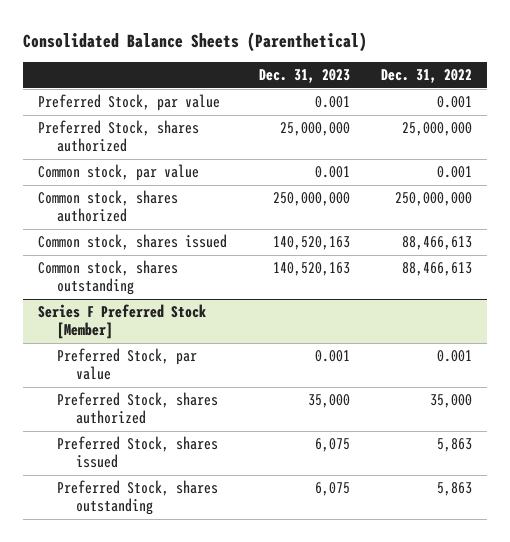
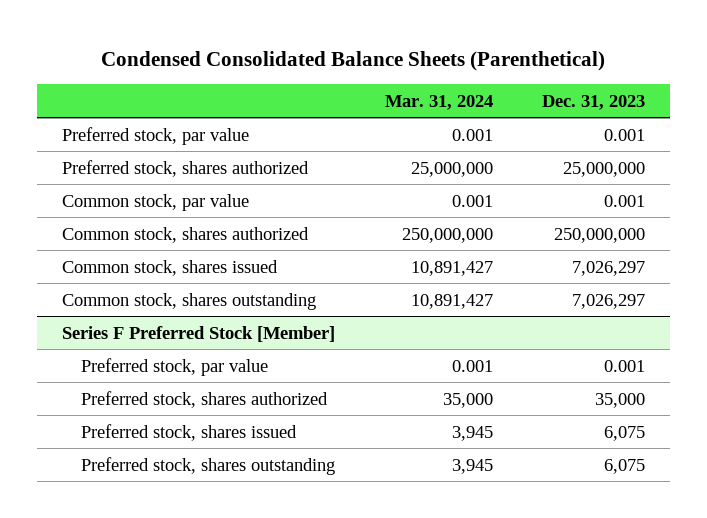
- Consolidated Balance Sheets (Parenthetical)
+ Condensed Consolidated Balance Sheets (Parenthetical)
- | Dec. 31, 2023 | Dec. 31, 2022
+ | Mar. 31, 2024 | Dec. 31, 2023
- Preferred Stock, par value | 0.001 | 0.001
- Preferred Stock, shares authorized | 25,000,000 | 25,000,000
+ Preferred stock, par value | 0.001 | 0.001
+ Preferred stock, shares authorized | 25,000,000 | 25,000,000
- Common stock, shares issued | 140,520,163 | 88,466,613
- Common stock, shares outstanding | 140,520,163 | 88,466,613
+ Common stock, shares issued | 10,891,427 | 7,026,297
+ Common stock, shares outstanding | 10,891,427 | 7,026,297
@ Series F Preferred Stock [Member]
- Preferred Stock, par value | 0.001 | 0.001
- Preferred Stock, shares authorized | 35,000 | 35,000
- Preferred Stock, shares issued | 6,075 | 5,863
- Preferred Stock, shares outstanding | 6,075 | 5,863
+ Preferred stock, par value | 0.001 | 0.001
+ Preferred stock, shares authorized | 35,000 | 35,000
+ Preferred stock, shares issued | 3,945 | 6,075
+ Preferred stock, shares outstanding | 3,945 | 6,075

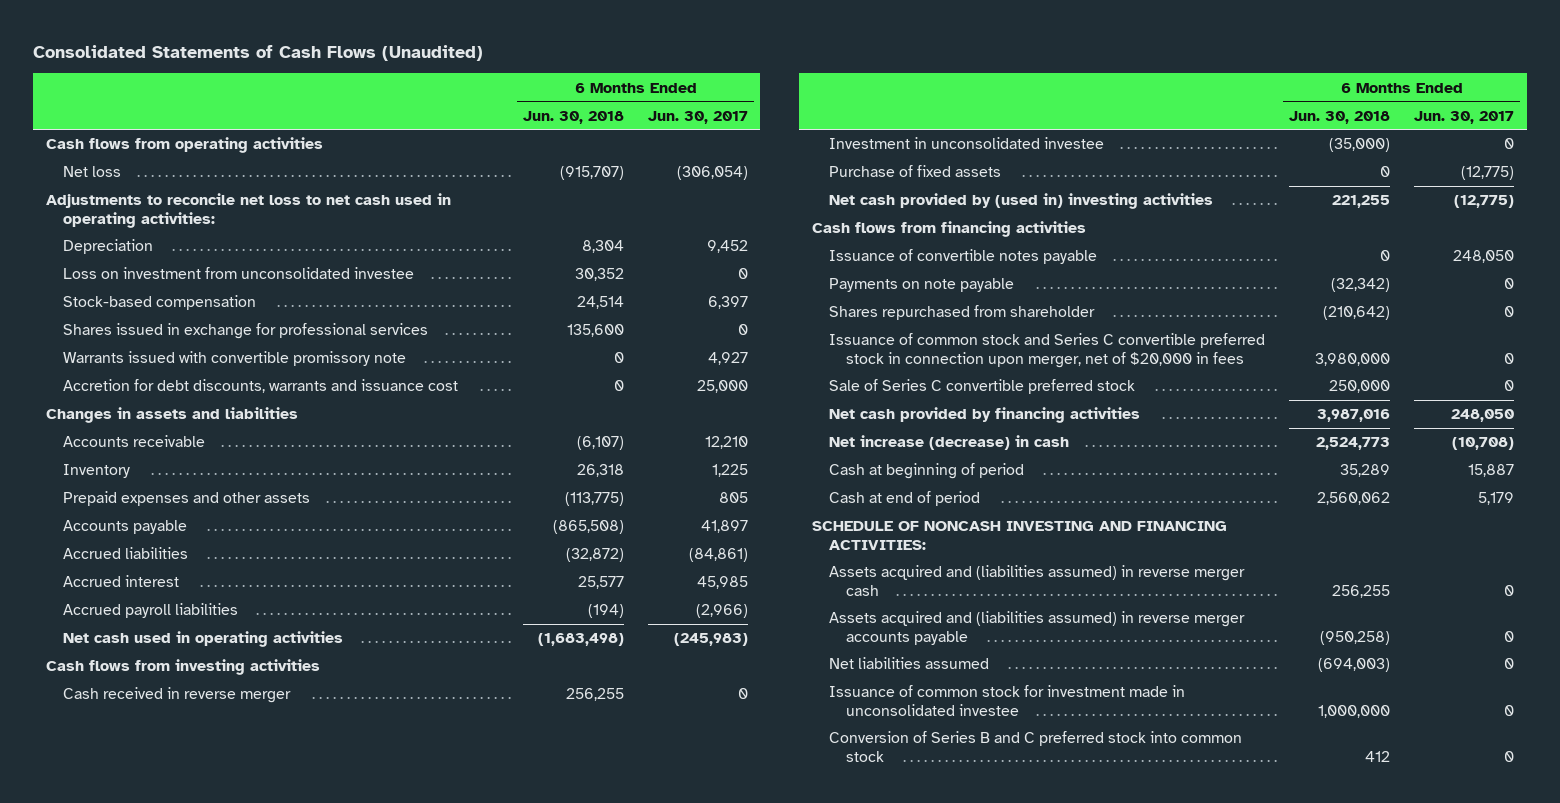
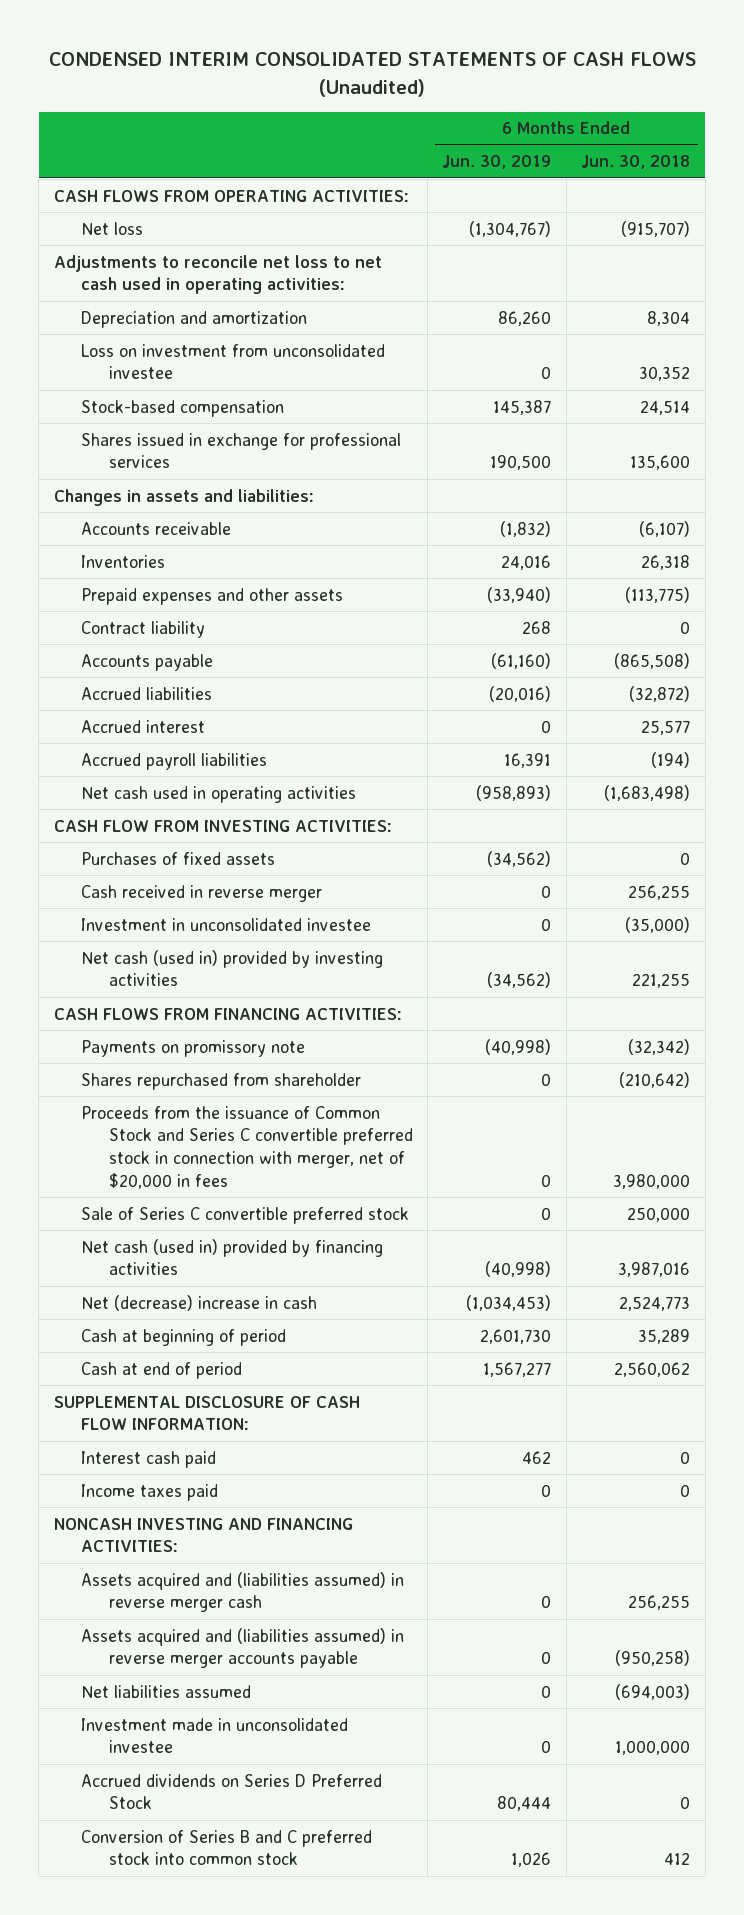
- Consolidated Statements of Cash Flows (Unaudited)
+ CONDENSED INTERIM CONSOLIDATED STATEMENTS OF CASH FLOWS (Unaudited)
- | 6 Months Ended Jun. 30, 2018 | 6 Months Ended Jun. 30, 2017
+ | 6 Months Ended Jun. 30, 2019 | 6 Months Ended Jun. 30, 2018
- Cash flows from operating activities
+ CASH FLOWS FROM OPERATING ACTIVITIES:
- Depreciation | 8,304 | 9,452
+ Depreciation and amortization | 86,260 | 8,304
- Warrants issued with convertible promissory note | 0 | 4,927
- Accretion for debt discounts, warrants and issuance cost | 0 | 25,000
- Changes in assets and liabilities
+ Changes in assets and liabilities:
- Inventory | 26,318 | 1,225
+ Inventories | 24,016 | 26,318
+ Contract liability | 268 | 0
- Cash flows from investing activities
+ CASH FLOW FROM INVESTING ACTIVITIES:
+ Purchases of fixed assets | (34,562) | 0
- Purchase of fixed assets | 0 | (12,775)
- Net cash provided by (used in) investing activities | 221,255 | (12,775)
- Cash flows from financing activities
- Issuance of convertible notes payable | 0 | 248,050
- Payments on note payable | (32,342) | 0
+ Net cash (used in) provided by investing activities | (34,562) | 221,255
+ CASH FLOWS FROM FINANCING ACTIVITIES:
+ Payments on promissory note | (40,998) | (32,342)
- Issuance of common stock and Series C convertible preferred stock in connection upon merger, net of $20,000 in fees | 3,980,000 | 0
+ Proceeds from the issuance of Common Stock and Series C convertible preferred stock in connection with merger, net of $20,000 in fees | 0 | 3,980,000
- Net cash provided by financing activities | 3,987,016 | 248,050
- Net increase (decrease) in cash | 2,524,773 | (10,708)
+ Net cash (used in) provided by financing activities | (40,998) | 3,987,016
+ Net (decrease) increase in cash | (1,034,453) | 2,524,773
- SCHEDULE OF NONCASH INVESTING AND FINANCING ACTIVITIES:
+ SUPPLEMENTAL DISCLOSURE OF CASH FLOW INFORMATION:
+ Interest cash paid | 462 | 0
+ Income taxes paid | 0 | 0
+ NONCASH INVESTING AND FINANCING ACTIVITIES:
- Issuance of common stock for investment made in unconsolidated investee | 1,000,000 | 0
+ Investment made in unconsolidated investee | 0 | 1,000,000
+ Accrued dividends on Series D Preferred Stock | 80,444 | 0

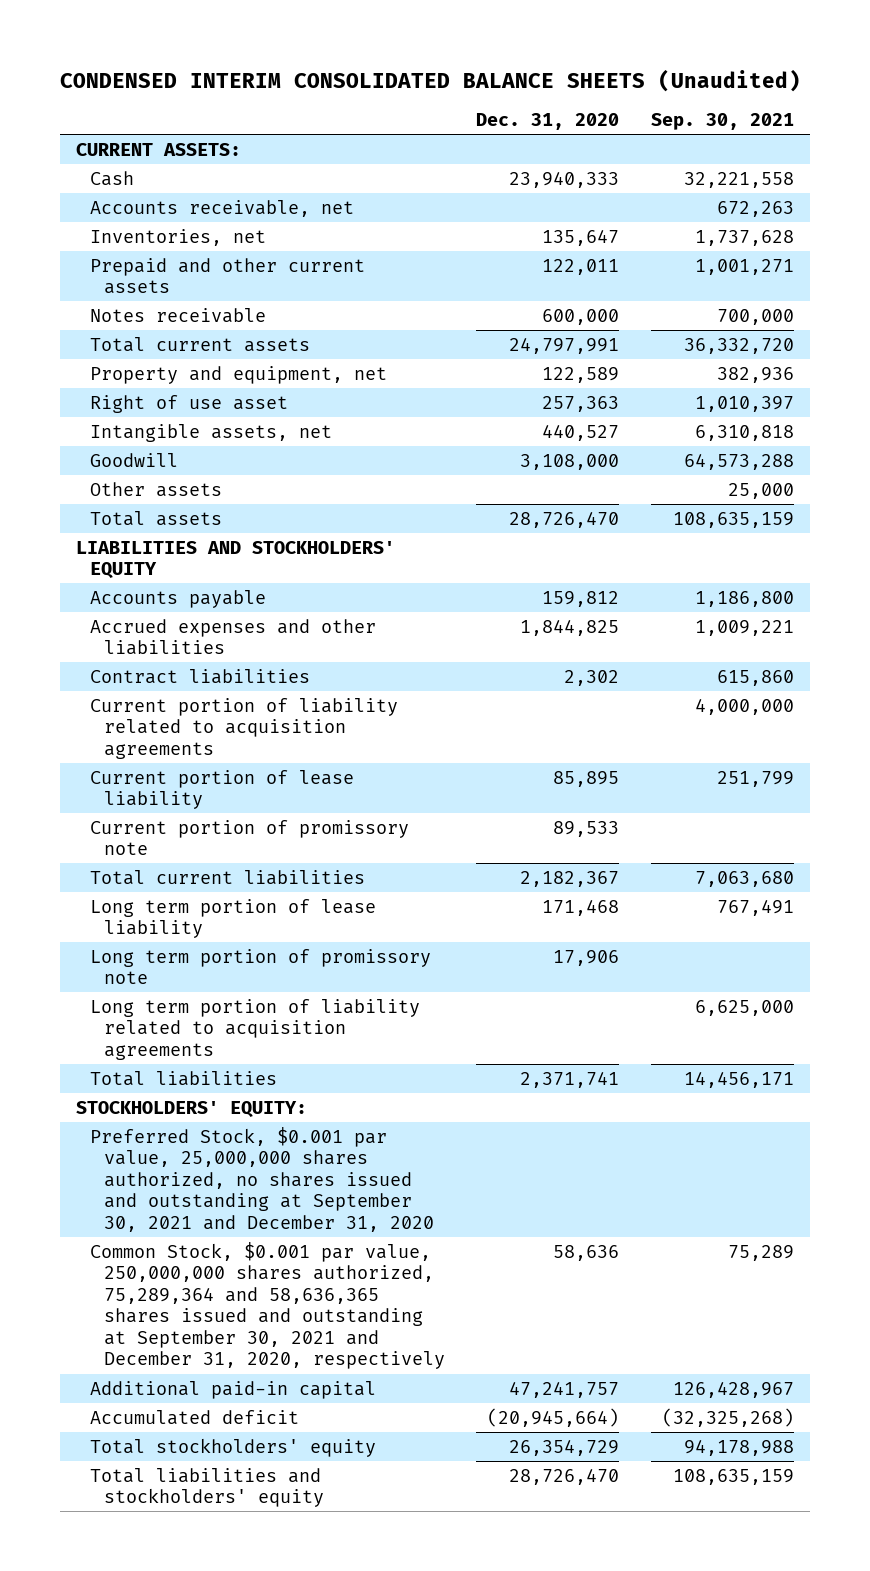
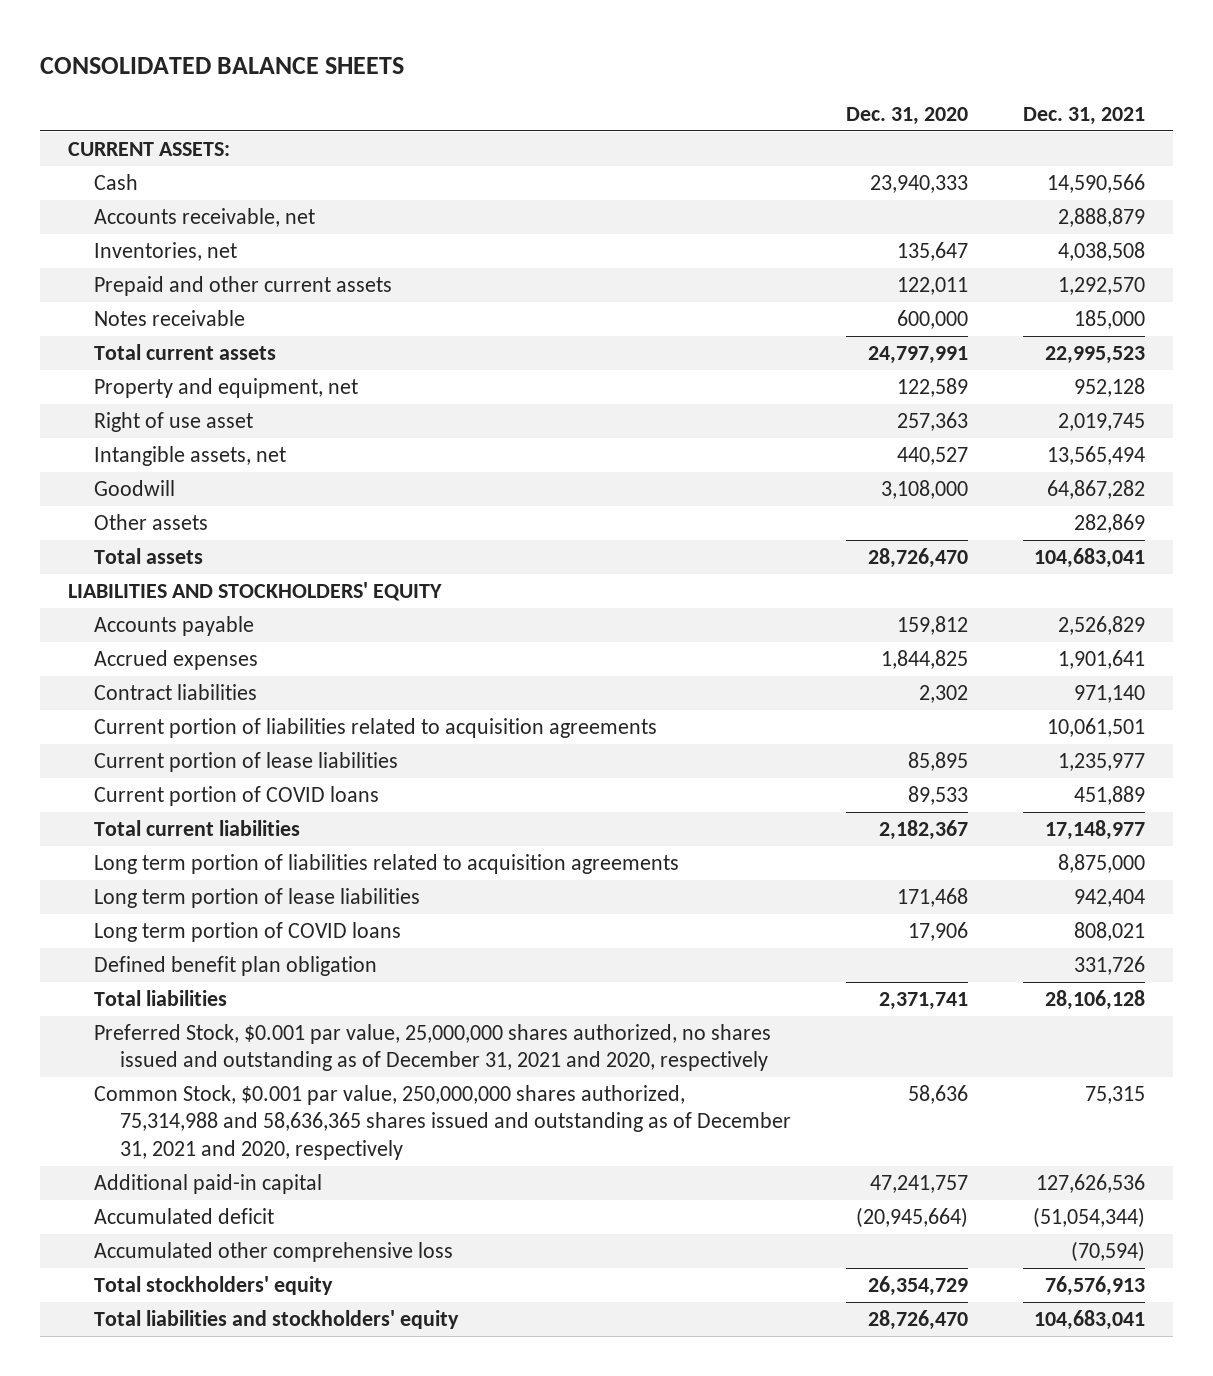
- CONDENSED INTERIM CONSOLIDATED BALANCE SHEETS (Unaudited)
+ CONSOLIDATED BALANCE SHEETS
- | Dec. 31, 2020 | Sep. 30, 2021
+ | Dec. 31, 2020 | Dec. 31, 2021
- Accrued expenses and other liabilities | 1,844,825 | 1,009,221
+ Accrued expenses | 1,844,825 | 1,901,641
- Current portion of liability related to acquisition agreements | | 4,000,000
- Current portion of lease liability | 85,895 | 251,799
- Current portion of promissory note | 89,533 |
+ Current portion of liabilities related to acquisition agreements | | 10,061,501
+ Current portion of lease liabilities | 85,895 | 1,235,977
+ Current portion of COVID loans | 89,533 | 451,889
- Long term portion of lease liability | 171,468 | 767,491
- Long term portion of promissory note | 17,906 |
- Long term portion of liability related to acquisition agreements | | 6,625,000
+ Long term portion of liabilities related to acquisition agreements | | 8,875,000
+ Long term portion of lease liabilities | 171,468 | 942,404
+ Long term portion of COVID loans | 17,906 | 808,021
+ Defined benefit plan obligation | | 331,726
- STOCKHOLDERS' EQUITY:
- Preferred Stock, $0.001 par value, 25,000,000 shares authorized, no shares issued and outstanding at September 30, 2021 and December 31, 2020
- Common Stock, $0.001 par value, 250,000,000 shares authorized, 75,289,364 and 58,636,365 shares issued and outstanding at September 30, 2021 and December 31, 2020, respectively | 58,636 | 75,289
+ Preferred Stock, $0.001 par value, 25,000,000 shares authorized, no shares issued and outstanding as of December 31, 2021 and 2020, respectively
+ Common Stock, $0.001 par value, 250,000,000 shares authorized, 75,314,988 and 58,636,365 shares issued and outstanding as of December 31, 2021 and 2020, respectively | 58,636 | 75,315
+ Accumulated other comprehensive loss | | (70,594)

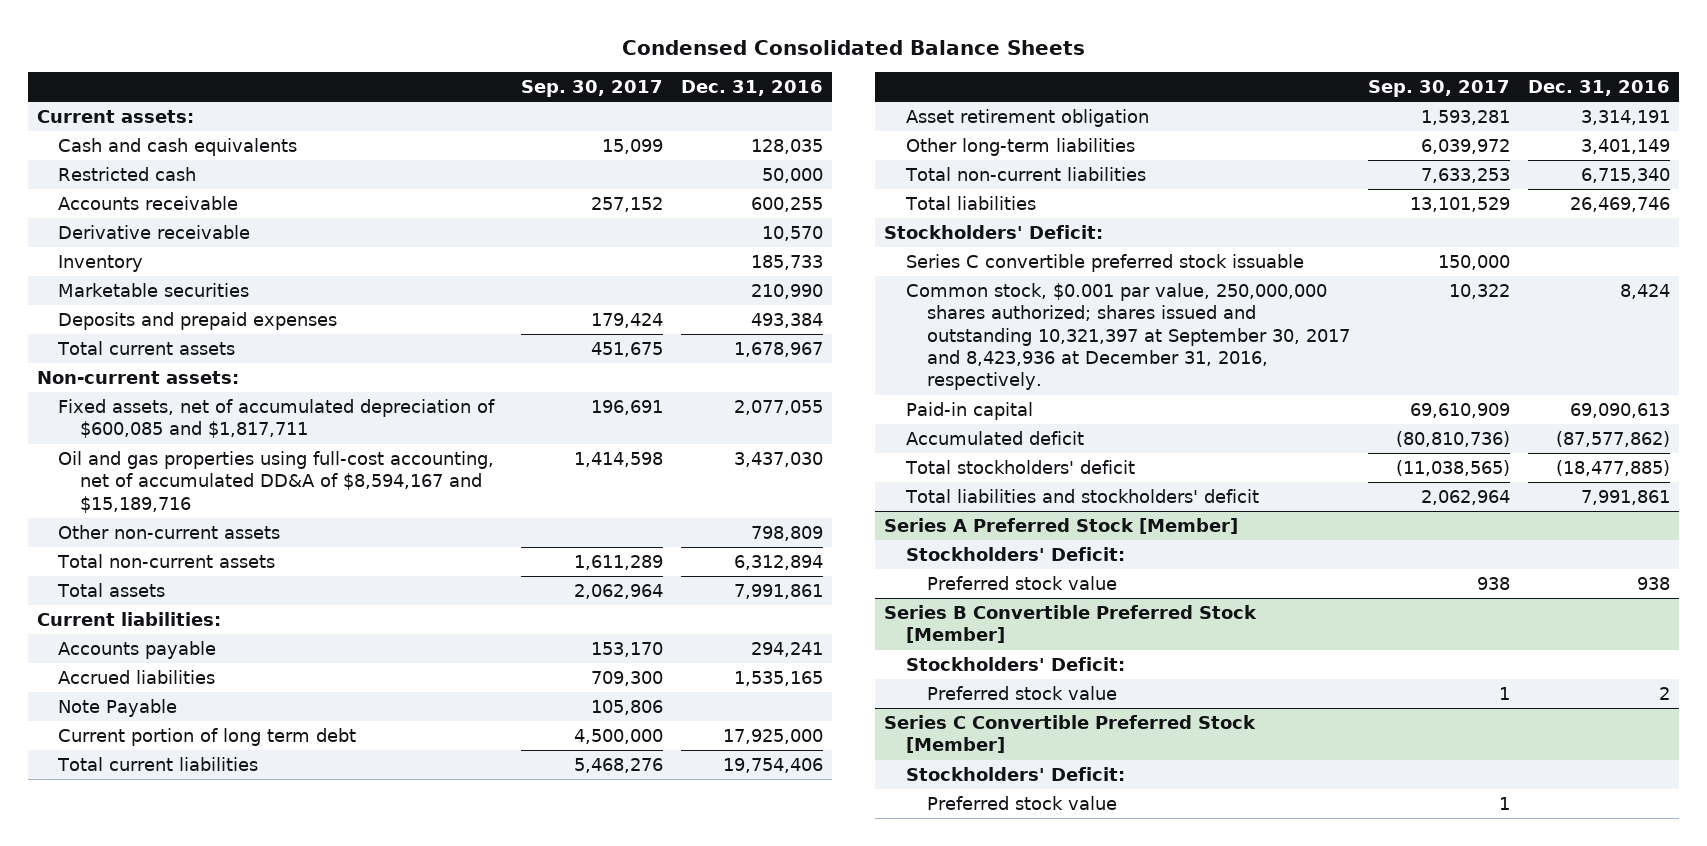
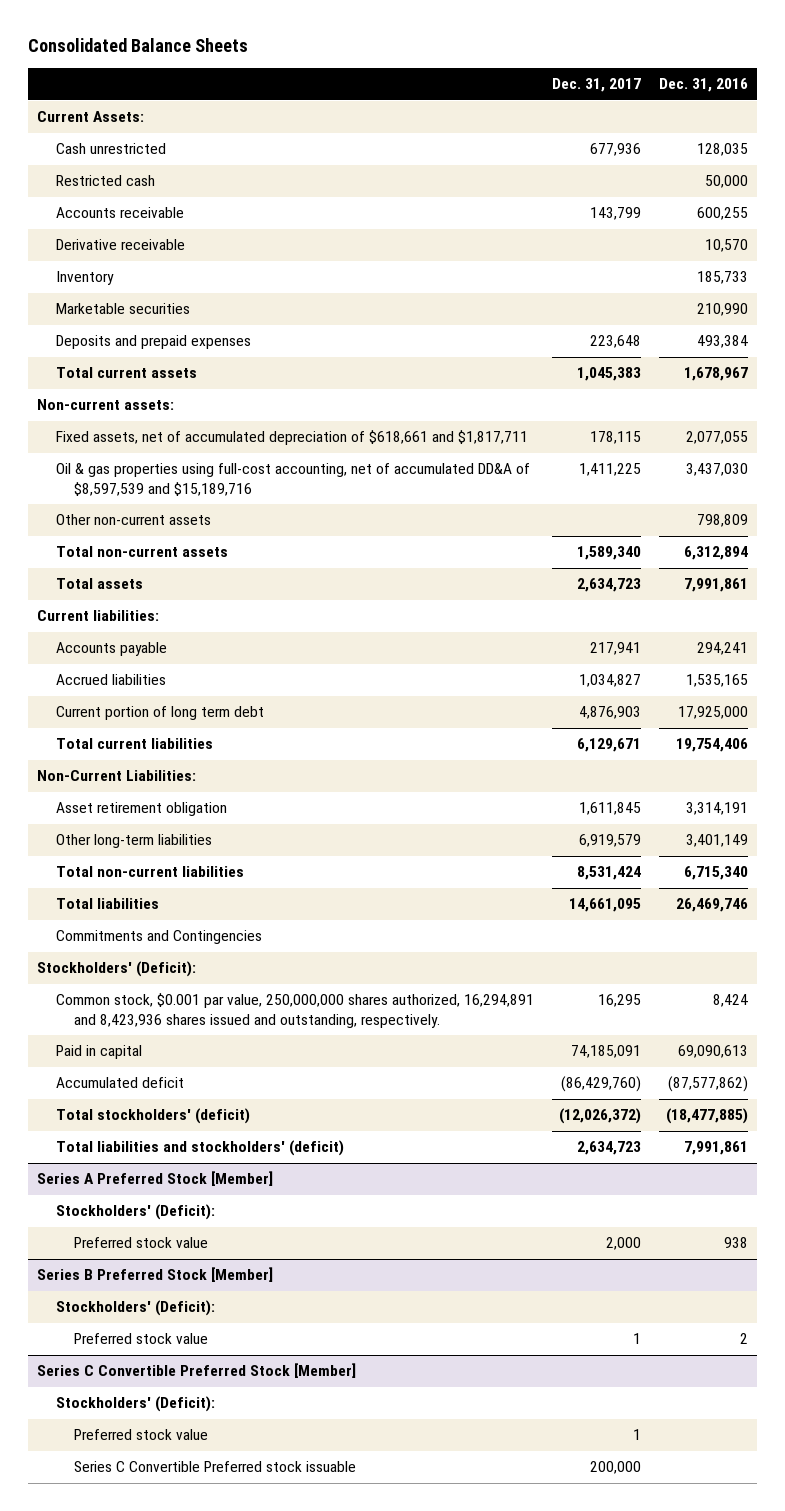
- Condensed Consolidated Balance Sheets
+ Consolidated Balance Sheets
- | Sep. 30, 2017 | Dec. 31, 2016
+ | Dec. 31, 2017 | Dec. 31, 2016
- Current assets:
- Cash and cash equivalents | 15,099 | 128,035
+ Current Assets:
+ Cash unrestricted | 677,936 | 128,035
- Fixed assets, net of accumulated depreciation of $600,085 and $1,817,711 | 196,691 | 2,077,055
- Oil and gas properties using full-cost accounting, net of accumulated DD&A of $8,594,167 and $15,189,716 | 1,414,598 | 3,437,030
+ Fixed assets, net of accumulated depreciation of $618,661 and $1,817,711 | 178,115 | 2,077,055
+ Oil & gas properties using full-cost accounting, net of accumulated DD&A of $8,597,539 and $15,189,716 | 1,411,225 | 3,437,030
- Note Payable | 105,806 |
+ Non-Current Liabilities:
- Stockholders' Deficit:
- Series C convertible preferred stock issuable | 150,000 |
- Common stock, $0.001 par value, 250,000,000 shares authorized; shares issued and outstanding 10,321,397 at September 30, 2017 and 8,423,936 at December 31, 2016, respectively. | 10,322 | 8,424
- Paid-in capital | 69,610,909 | 69,090,613
+ Commitments and Contingencies
+ Stockholders' (Deficit):
+ Common stock, $0.001 par value, 250,000,000 shares authorized, 16,294,891 and 8,423,936 shares issued and outstanding, respectively. | 16,295 | 8,424
+ Paid in capital | 74,185,091 | 69,090,613
- Total stockholders' deficit | (11,038,565) | (18,477,885)
- Total liabilities and stockholders' deficit | 2,062,964 | 7,991,861
+ Total stockholders' (deficit) | (12,026,372) | (18,477,885)
+ Total liabilities and stockholders' (deficit) | 2,634,723 | 7,991,861
@ Series A Preferred Stock [Member]
- Stockholders' Deficit:
+ Stockholders' (Deficit):
- Series B Convertible Preferred Stock [Member]
- Stockholders' Deficit:
+ Series B Preferred Stock [Member]
+ Stockholders' (Deficit):
@ Series C Convertible Preferred Stock [Member]
- Stockholders' Deficit:
+ Stockholders' (Deficit):
+ Series C Convertible Preferred stock issuable | 200,000 |

